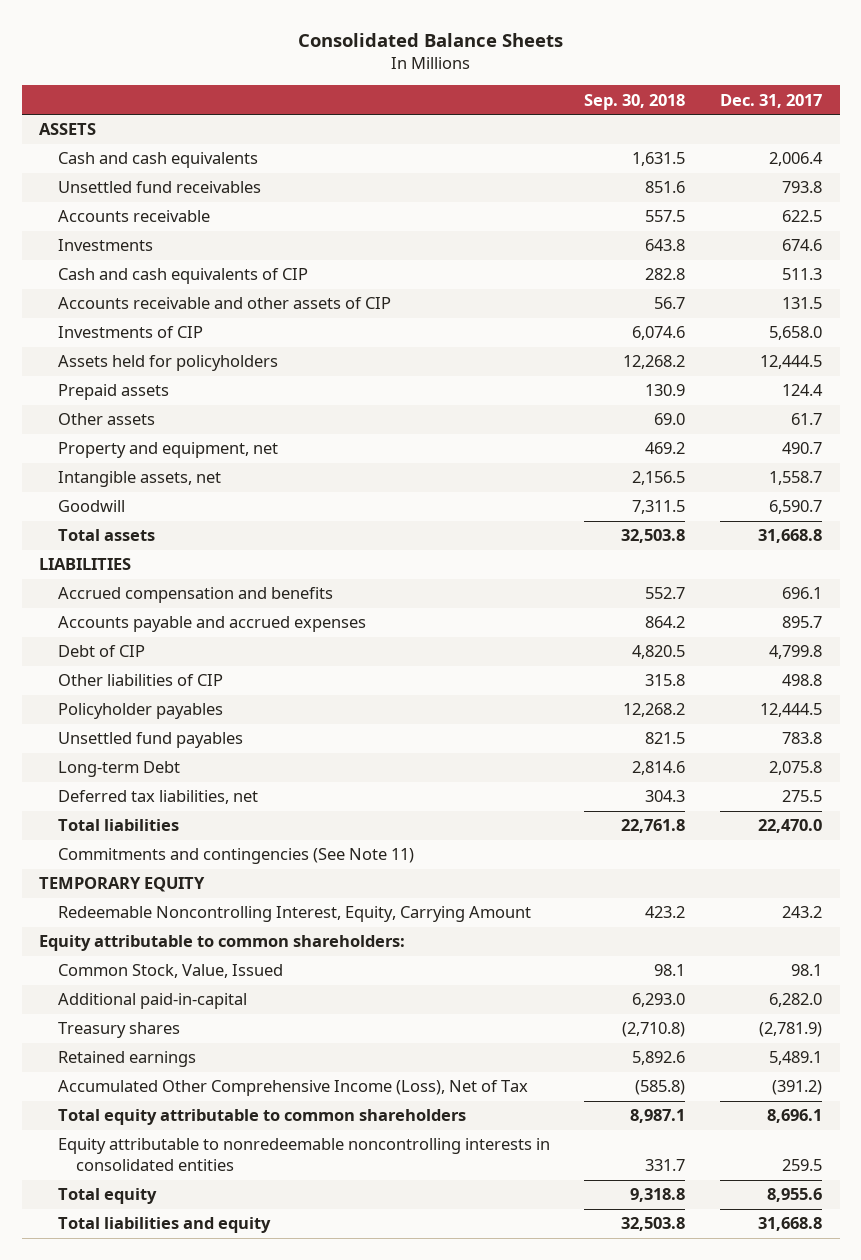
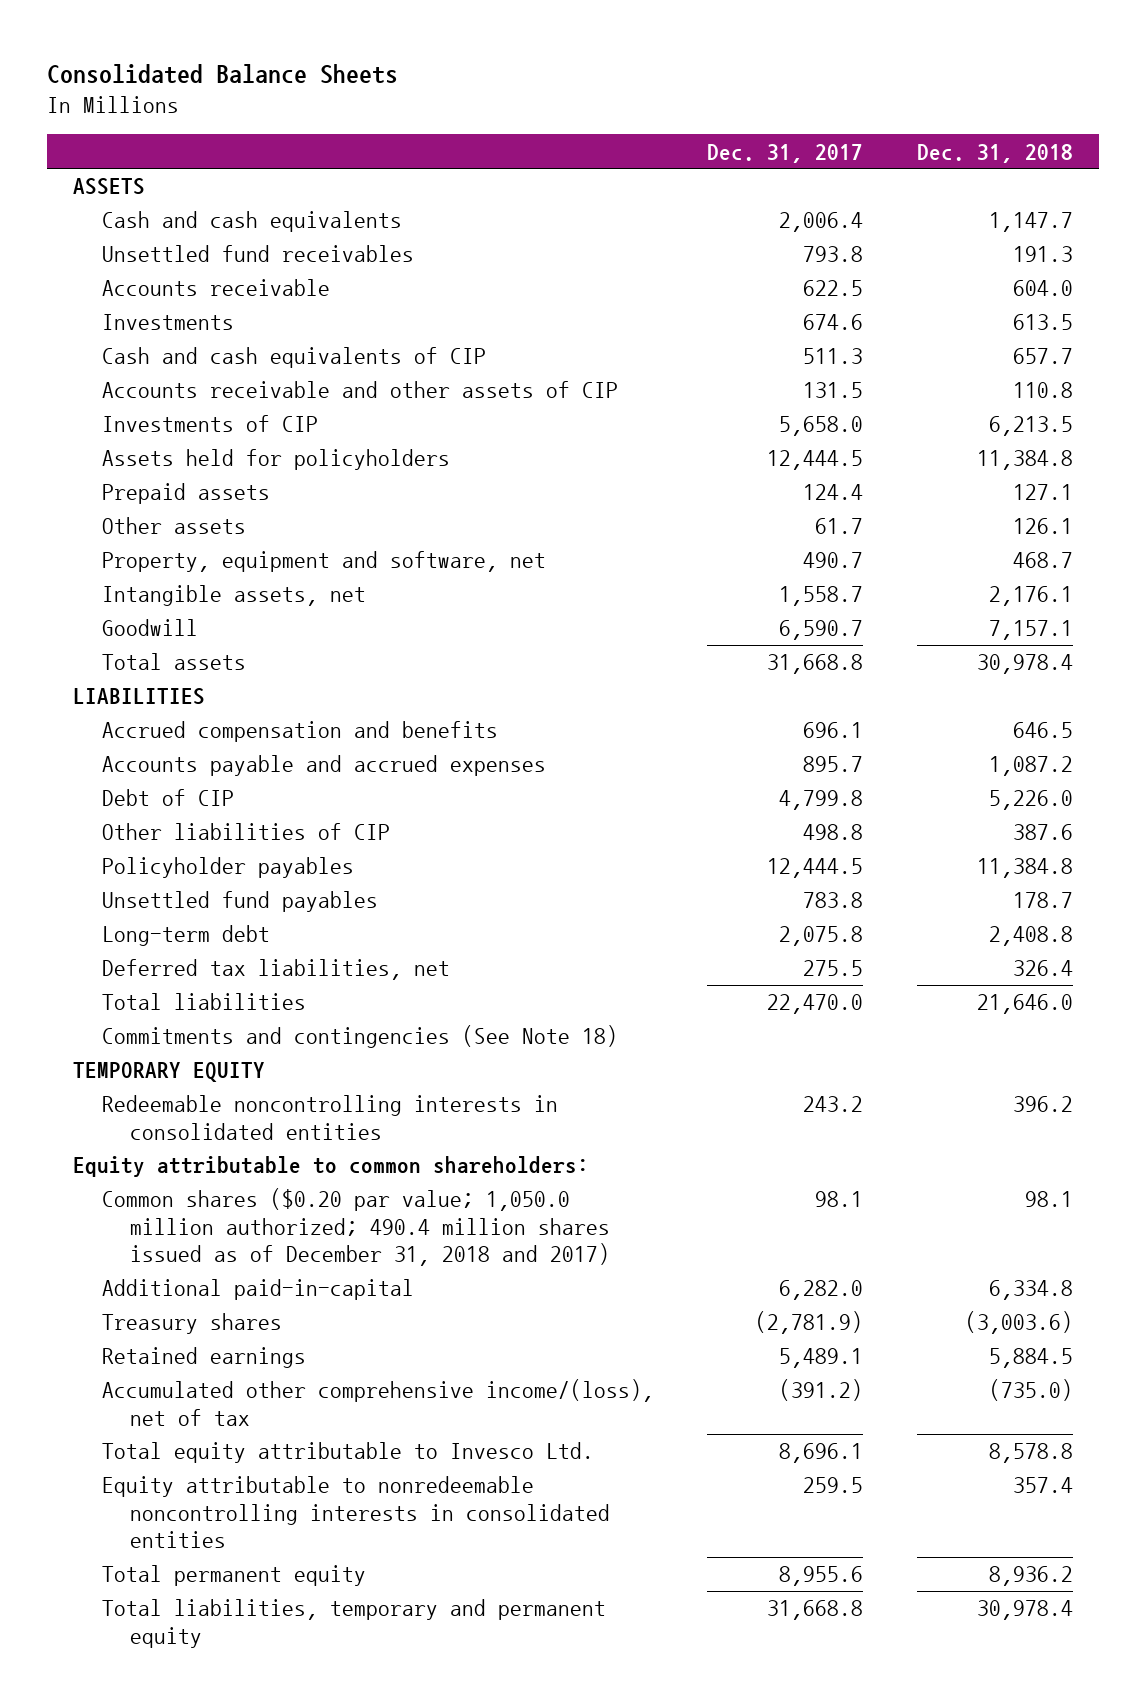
- | Sep. 30, 2018 | Dec. 31, 2017
+ | Dec. 31, 2017 | Dec. 31, 2018
- Property and equipment, net | 469.2 | 490.7
+ Property, equipment and software, net | 490.7 | 468.7
- Long-term Debt | 2,814.6 | 2,075.8
+ Long-term debt | 2,075.8 | 2,408.8
- Commitments and contingencies (See Note 11)
+ Commitments and contingencies (See Note 18)
- Redeemable Noncontrolling Interest, Equity, Carrying Amount | 423.2 | 243.2
+ Redeemable noncontrolling interests in consolidated entities | 243.2 | 396.2
- Common Stock, Value, Issued | 98.1 | 98.1
+ Common shares ($0.20 par value; 1,050.0 million authorized; 490.4 million shares issued as of December 31, 2018 and 2017) | 98.1 | 98.1
- Accumulated Other Comprehensive Income (Loss), Net of Tax | (585.8) | (391.2)
- Total equity attributable to common shareholders | 8,987.1 | 8,696.1
+ Accumulated other comprehensive income/(loss), net of tax | (391.2) | (735.0)
+ Total equity attributable to Invesco Ltd. | 8,696.1 | 8,578.8
- Total equity | 9,318.8 | 8,955.6
- Total liabilities and equity | 32,503.8 | 31,668.8
+ Total permanent equity | 8,955.6 | 8,936.2
+ Total liabilities, temporary and permanent equity | 31,668.8 | 30,978.4

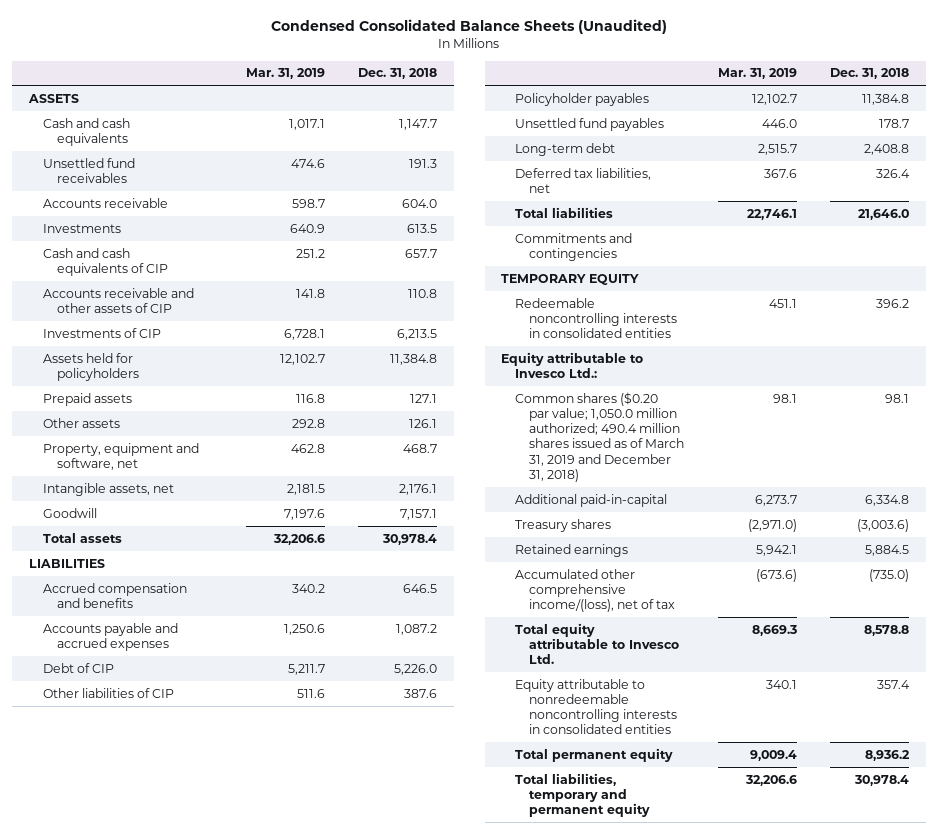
- Consolidated Balance Sheets
+ Condensed Consolidated Balance Sheets (Unaudited)
- | Dec. 31, 2017 | Dec. 31, 2018
+ | Mar. 31, 2019 | Dec. 31, 2018
- Commitments and contingencies (See Note 18)
+ Commitments and contingencies
- Equity attributable to common shareholders:
- Common shares ($0.20 par value; 1,050.0 million authorized; 490.4 million shares issued as of December 31, 2018 and 2017) | 98.1 | 98.1
+ Equity attributable to Invesco Ltd.:
+ Common shares ($0.20 par value; 1,050.0 million authorized; 490.4 million shares issued as of March 31, 2019 and December 31, 2018) | 98.1 | 98.1

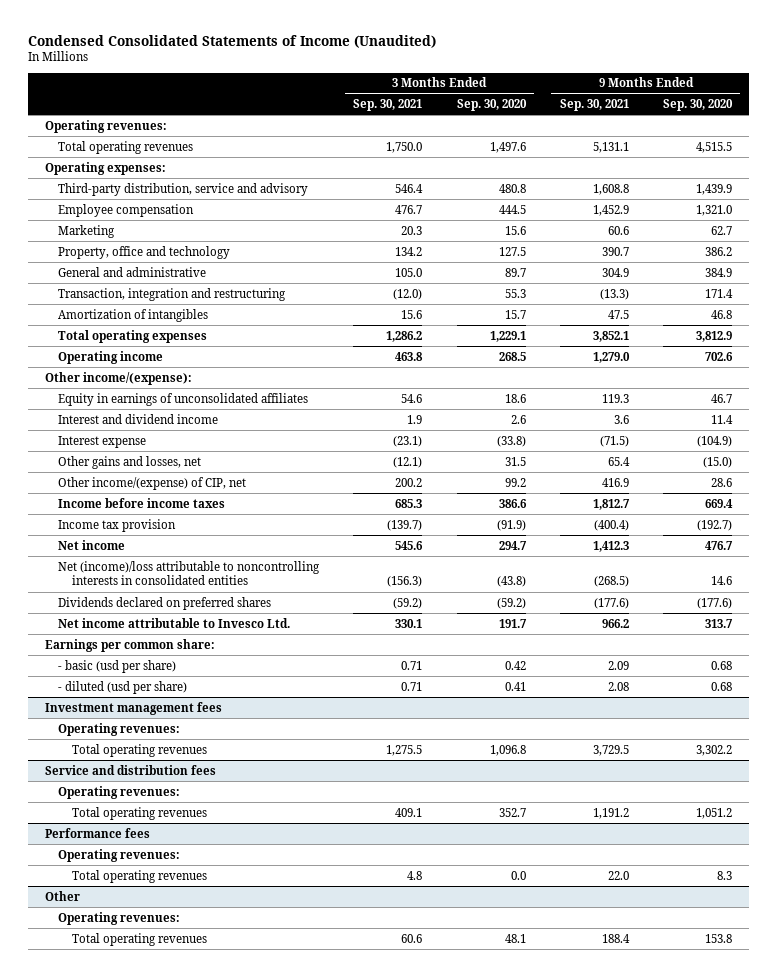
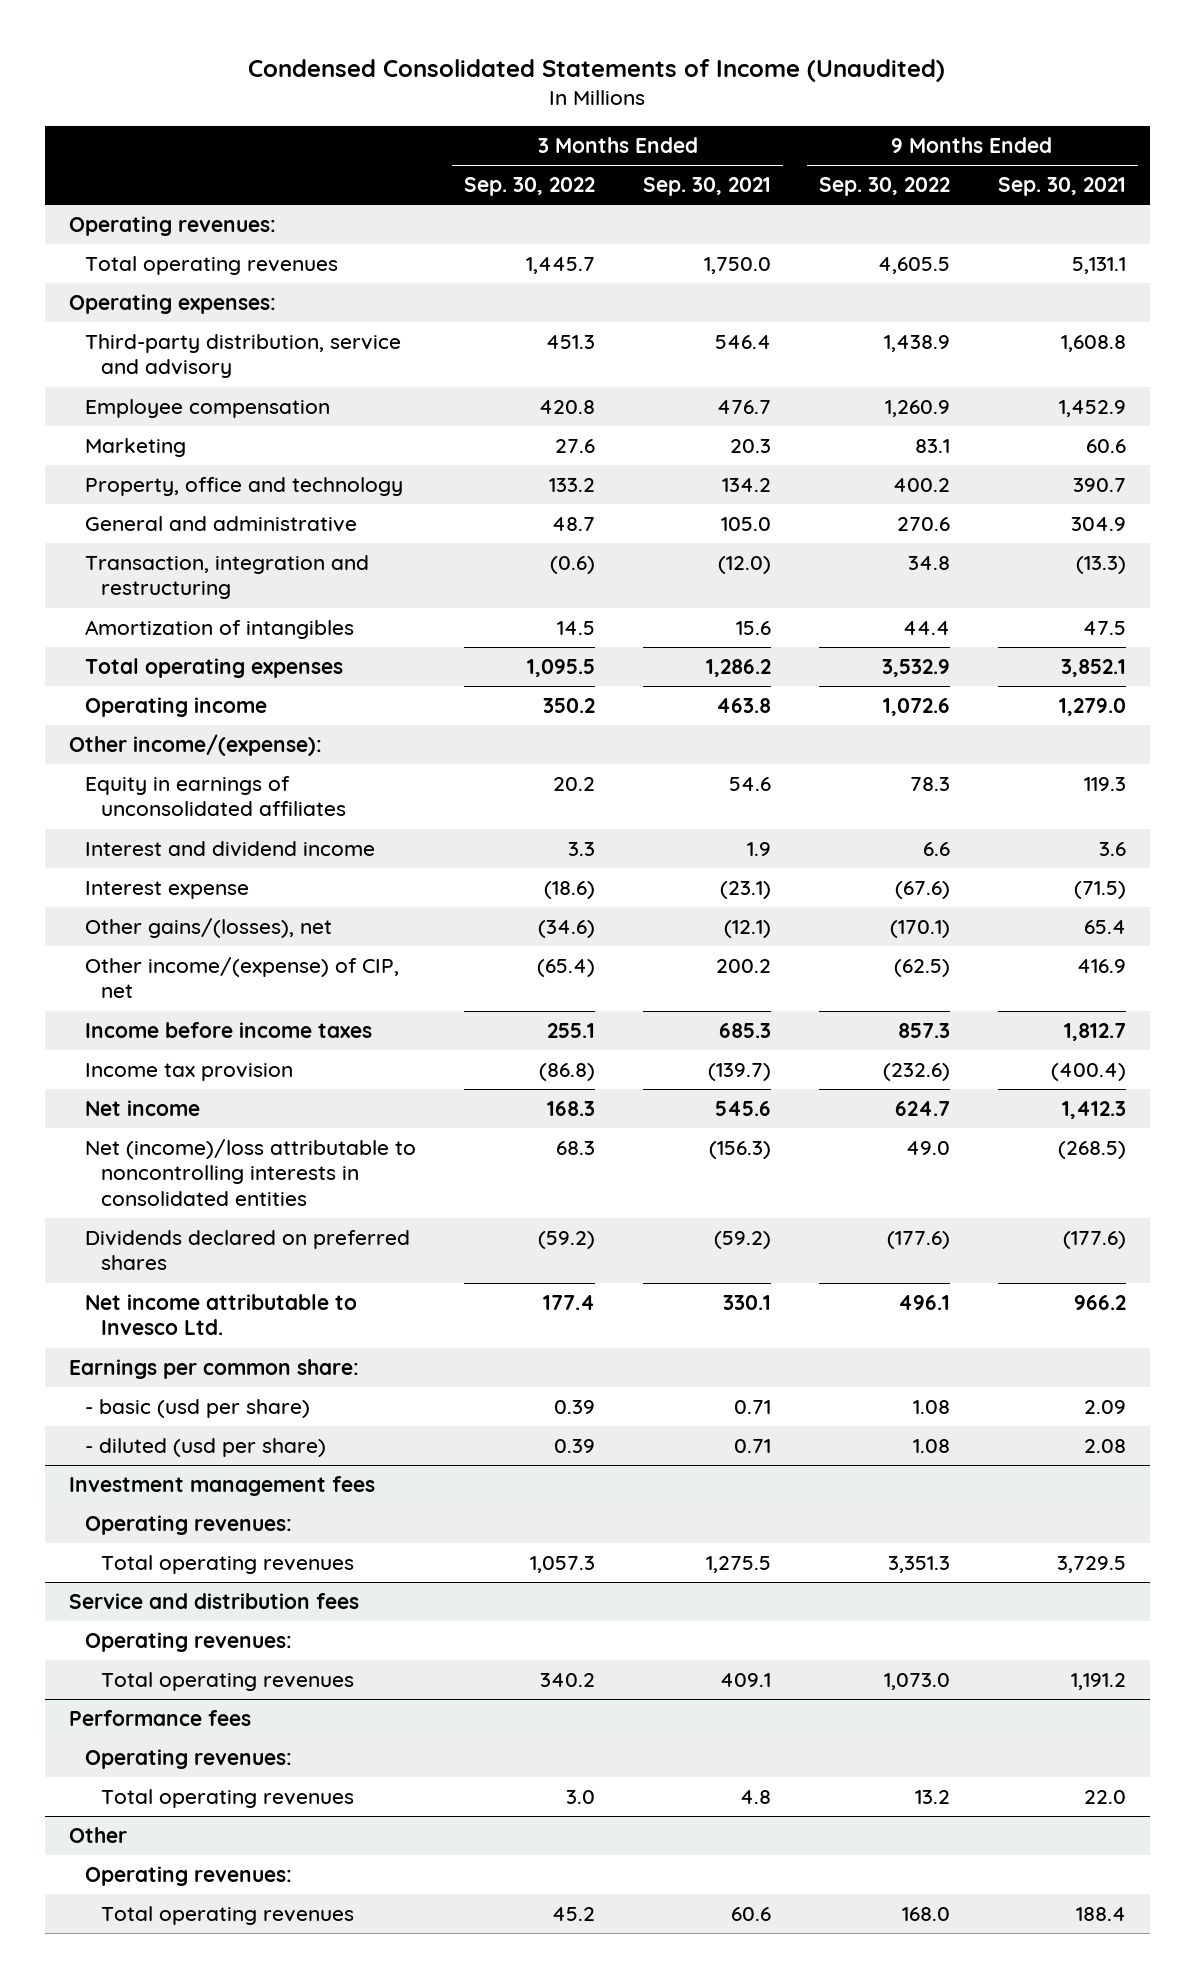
- | 3 Months Ended Sep. 30, 2021 | 3 Months Ended Sep. 30, 2020 | 9 Months Ended Sep. 30, 2021 | 9 Months Ended Sep. 30, 2020
+ | 3 Months Ended Sep. 30, 2022 | 3 Months Ended Sep. 30, 2021 | 9 Months Ended Sep. 30, 2022 | 9 Months Ended Sep. 30, 2021
- Other gains and losses, net | (12.1) | 31.5 | 65.4 | (15.0)
+ Other gains/(losses), net | (34.6) | (12.1) | (170.1) | 65.4

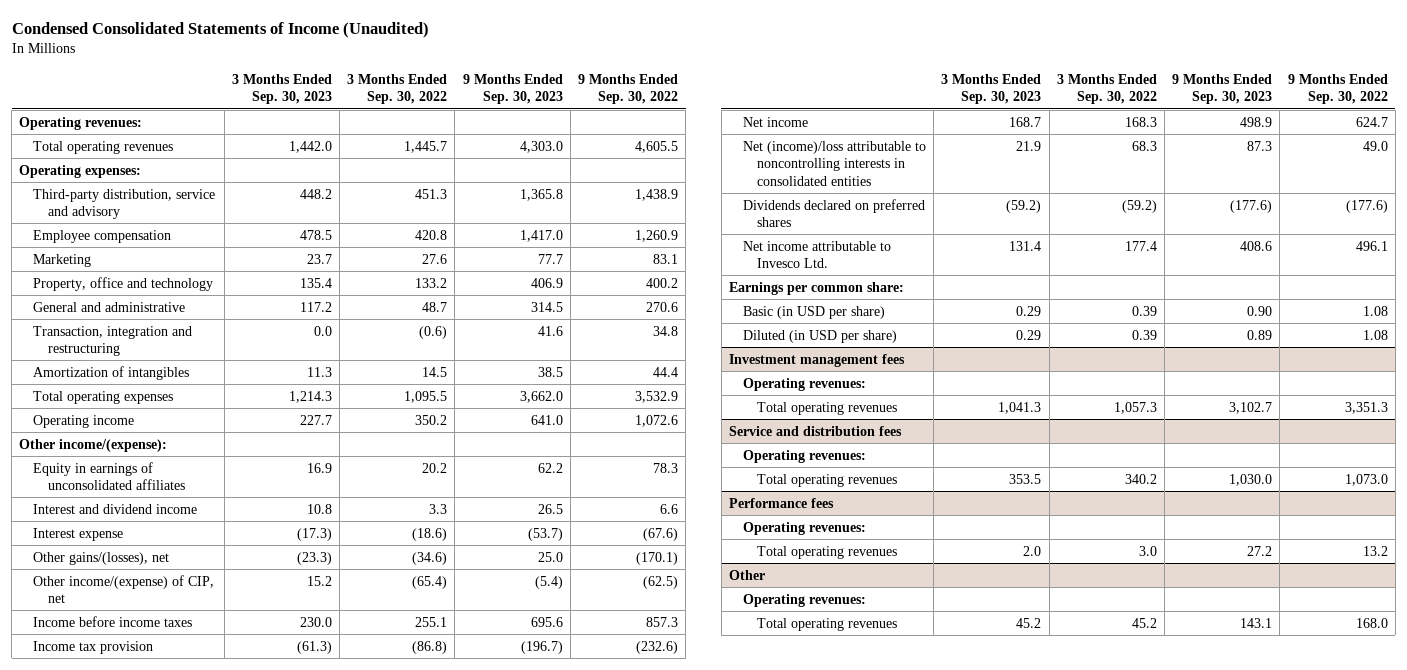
- | 3 Months Ended Sep. 30, 2022 | 3 Months Ended Sep. 30, 2021 | 9 Months Ended Sep. 30, 2022 | 9 Months Ended Sep. 30, 2021
+ | 3 Months Ended Sep. 30, 2023 | 3 Months Ended Sep. 30, 2022 | 9 Months Ended Sep. 30, 2023 | 9 Months Ended Sep. 30, 2022
- - basic (usd per share) | 0.39 | 0.71 | 1.08 | 2.09
- - diluted (usd per share) | 0.39 | 0.71 | 1.08 | 2.08
+ Basic (in USD per share) | 0.29 | 0.39 | 0.90 | 1.08
+ Diluted (in USD per share) | 0.29 | 0.39 | 0.89 | 1.08

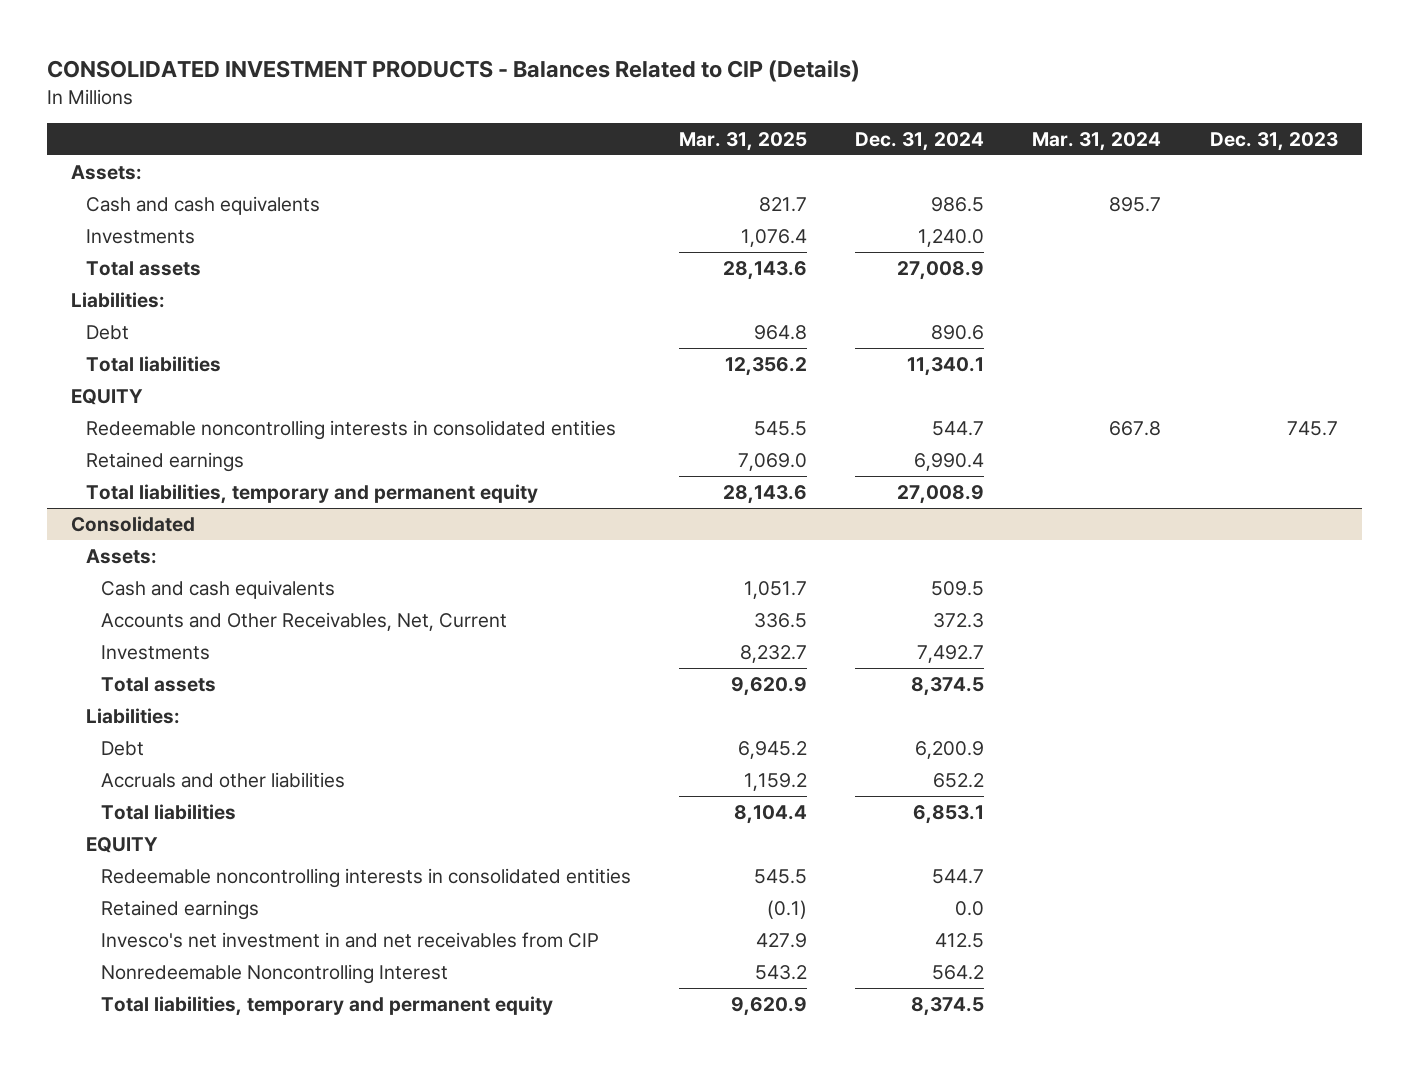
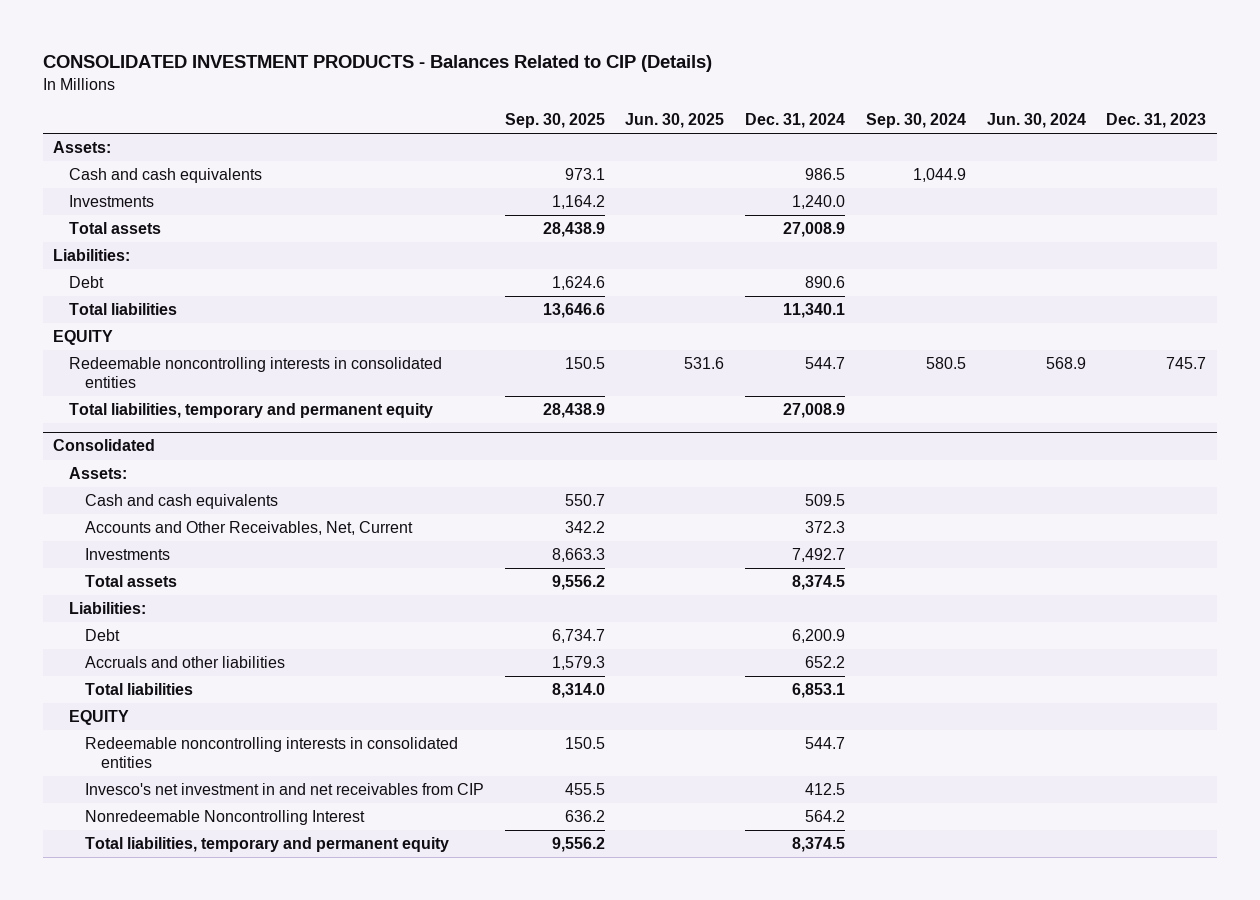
- | Mar. 31, 2025 | Dec. 31, 2024 | Mar. 31, 2024 | Dec. 31, 2023
+ | Sep. 30, 2025 | Jun. 30, 2025 | Dec. 31, 2024 | Sep. 30, 2024 | Jun. 30, 2024 | Dec. 31, 2023
- Retained earnings | 7,069.0 | 6,990.4 | |
@ Consolidated
- Retained earnings | (0.1) | 0.0 | |

